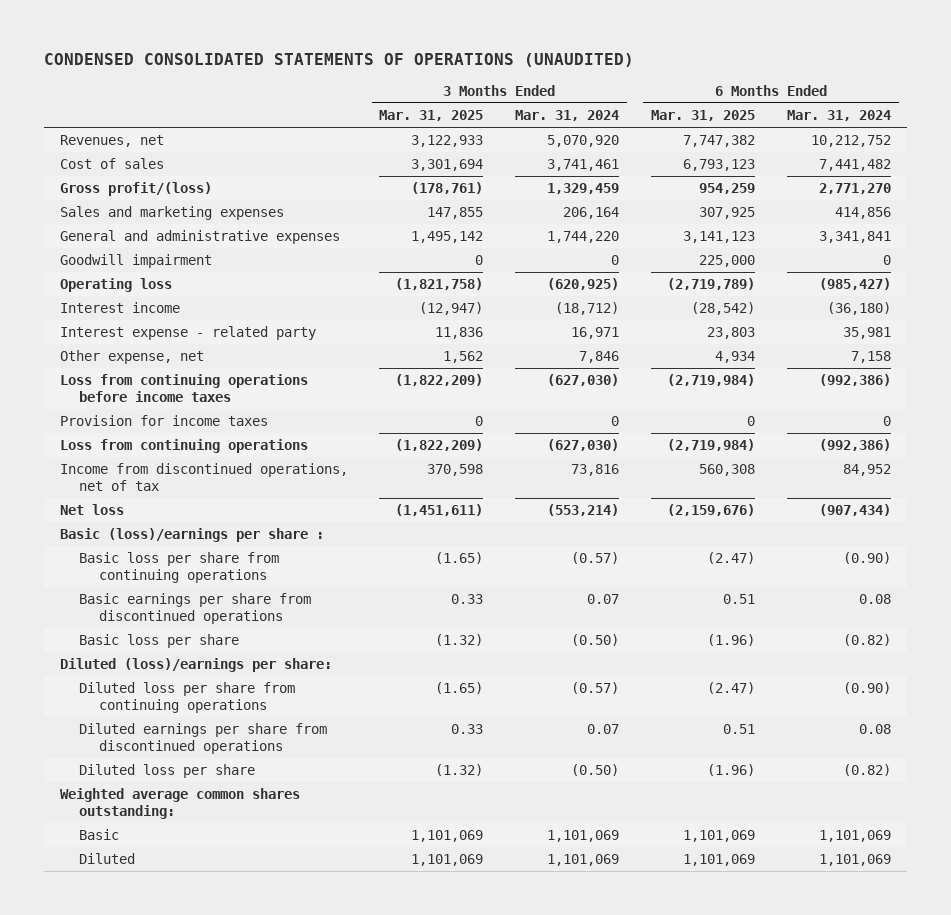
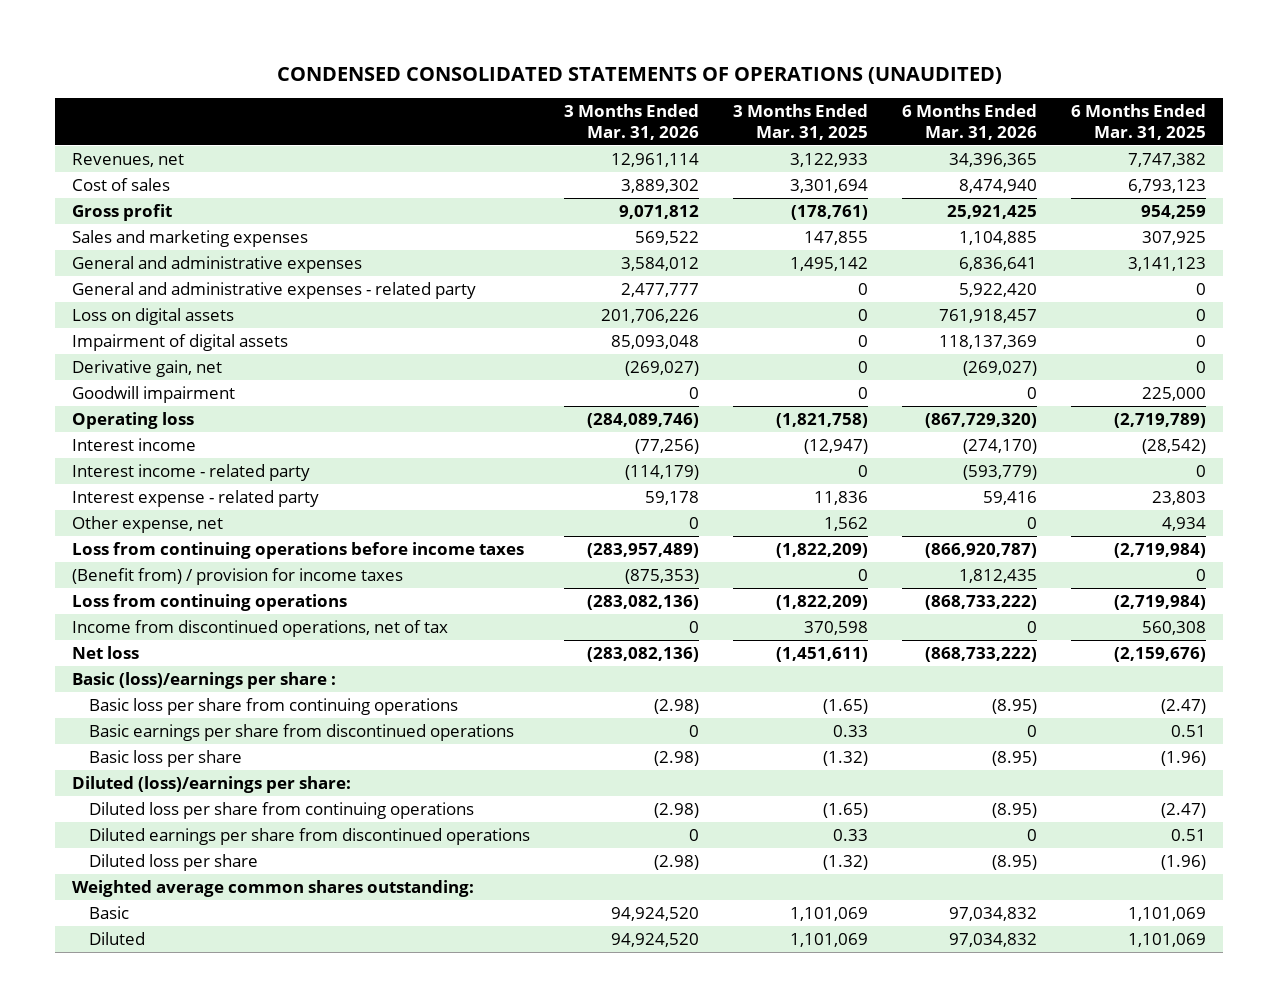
- | 3 Months Ended Mar. 31, 2025 | 3 Months Ended Mar. 31, 2024 | 6 Months Ended Mar. 31, 2025 | 6 Months Ended Mar. 31, 2024
+ | 3 Months Ended Mar. 31, 2026 | 3 Months Ended Mar. 31, 2025 | 6 Months Ended Mar. 31, 2026 | 6 Months Ended Mar. 31, 2025
- Gross profit/(loss) | (178,761) | 1,329,459 | 954,259 | 2,771,270
+ Gross profit | 9,071,812 | (178,761) | 25,921,425 | 954,259
+ General and administrative expenses - related party | 2,477,777 | 0 | 5,922,420 | 0
+ Loss on digital assets | 201,706,226 | 0 | 761,918,457 | 0
+ Impairment of digital assets | 85,093,048 | 0 | 118,137,369 | 0
+ Derivative gain, net | (269,027) | 0 | (269,027) | 0
+ Interest income - related party | (114,179) | 0 | (593,779) | 0
- Provision for income taxes | 0 | 0 | 0 | 0
+ (Benefit from) / provision for income taxes | (875,353) | 0 | 1,812,435 | 0

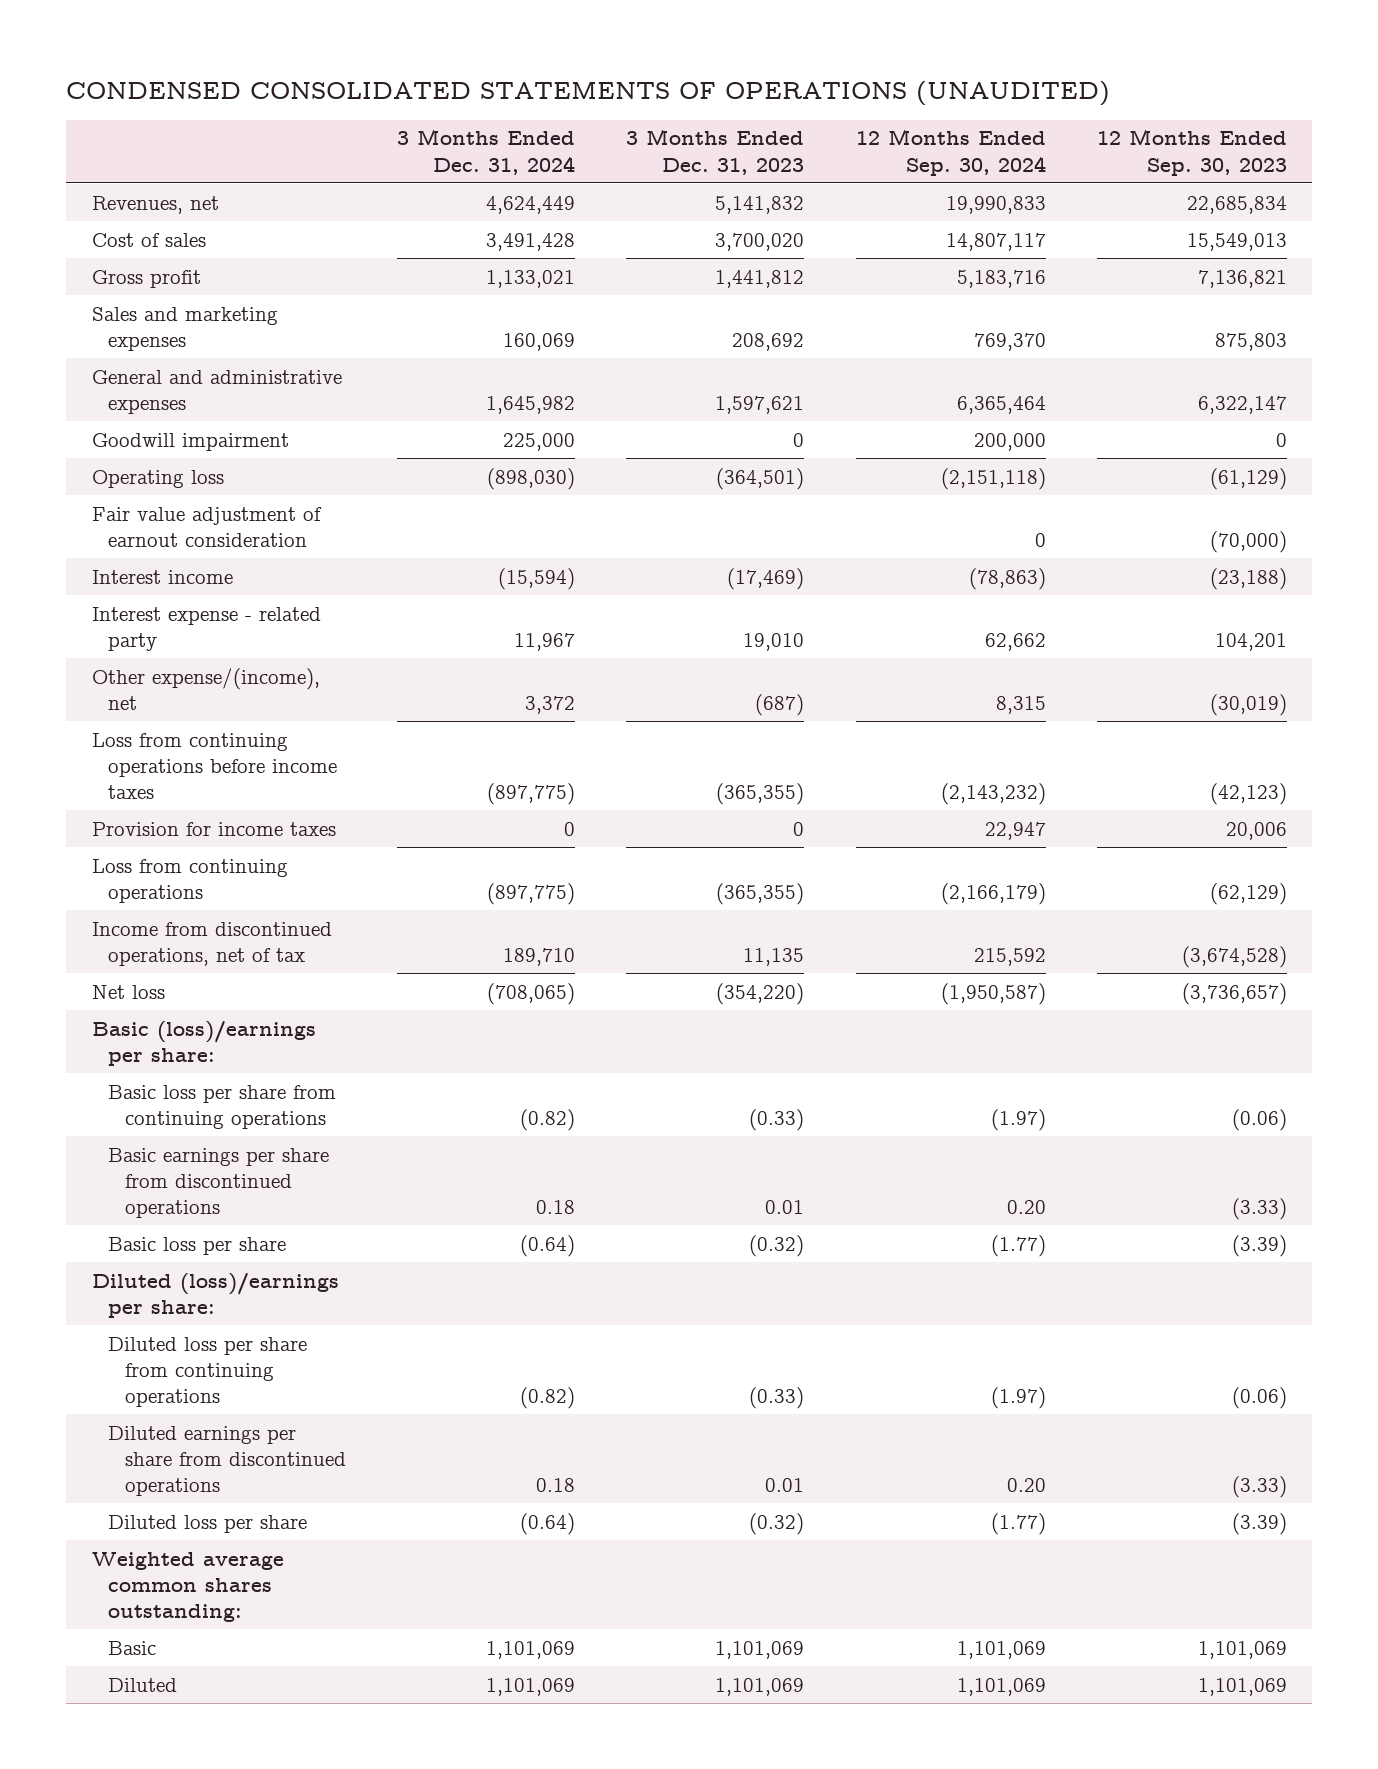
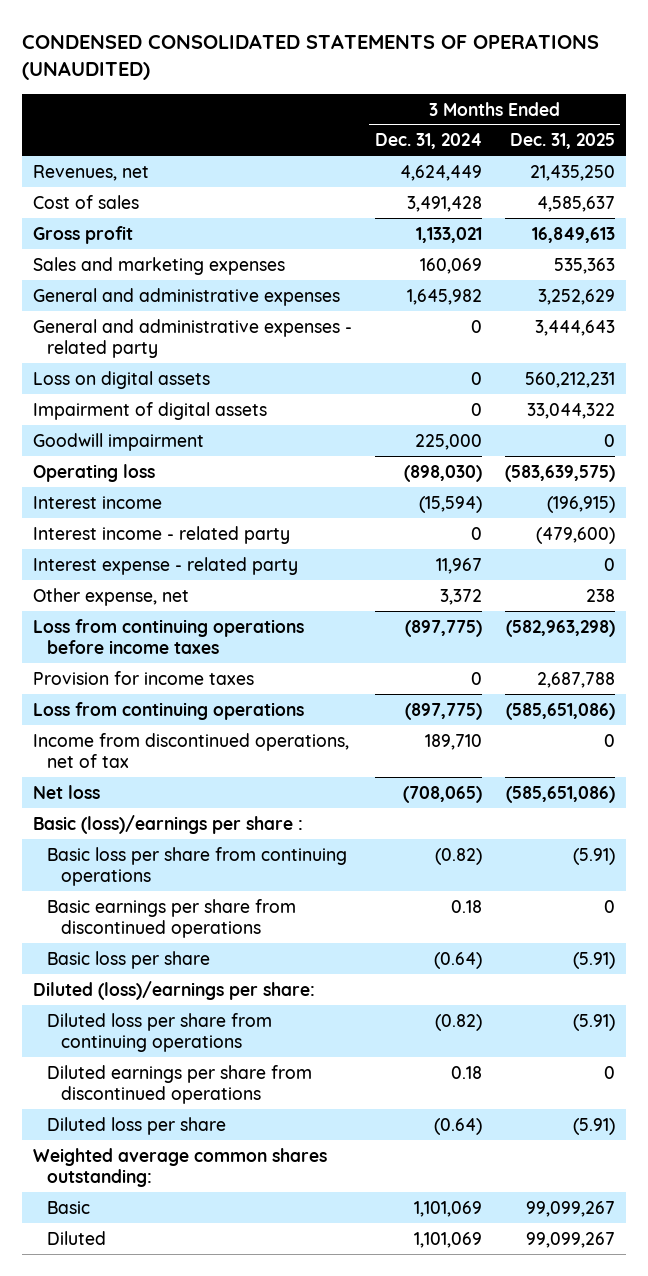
- | 3 Months Ended Dec. 31, 2024 | 3 Months Ended Dec. 31, 2023 | 12 Months Ended Sep. 30, 2024 | 12 Months Ended Sep. 30, 2023
+ | 3 Months Ended Dec. 31, 2024 | 3 Months Ended Dec. 31, 2025
+ General and administrative expenses - related party | 0 | 3,444,643
+ Loss on digital assets | 0 | 560,212,231
+ Impairment of digital assets | 0 | 33,044,322
- Fair value adjustment of earnout consideration | | | 0 | (70,000)
+ Interest income - related party | 0 | (479,600)
- Other expense/(income), net | 3,372 | (687) | 8,315 | (30,019)
+ Other expense, net | 3,372 | 238
- Basic (loss)/earnings per share:
+ Basic (loss)/earnings per share :

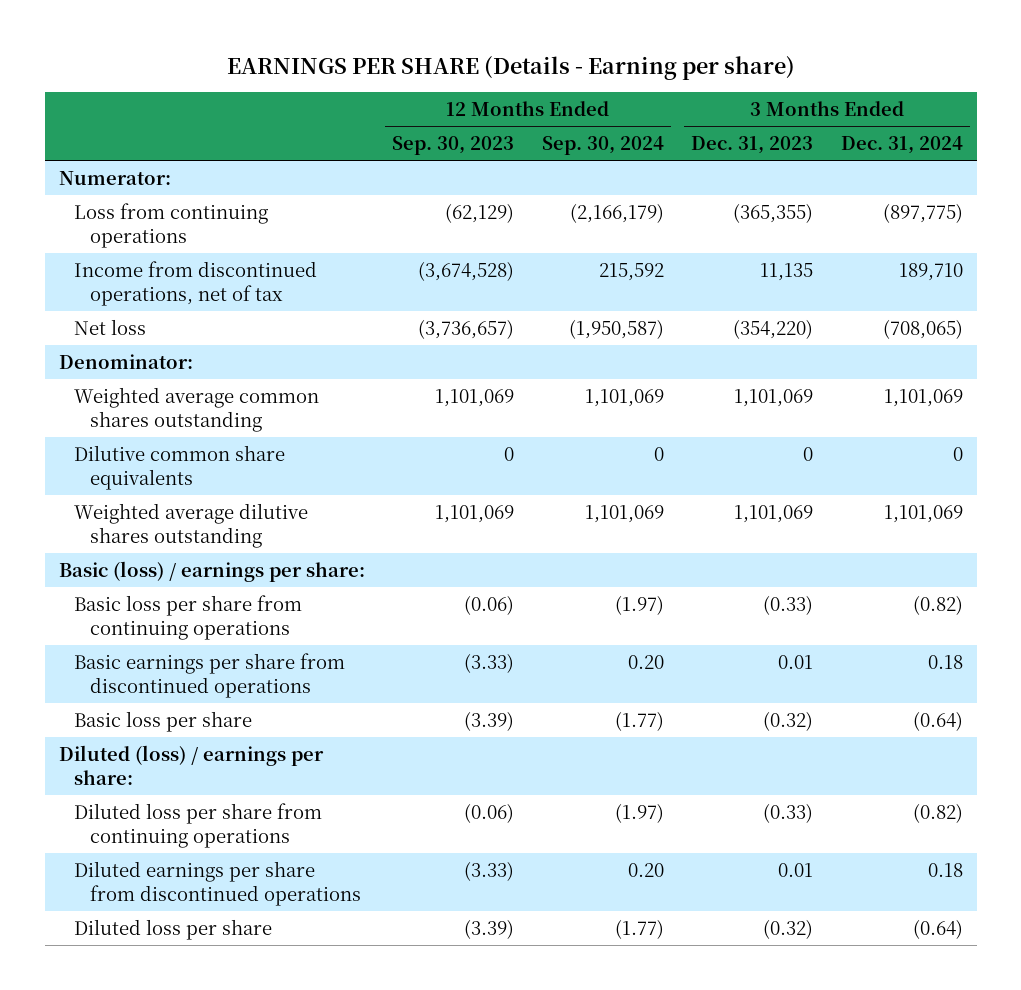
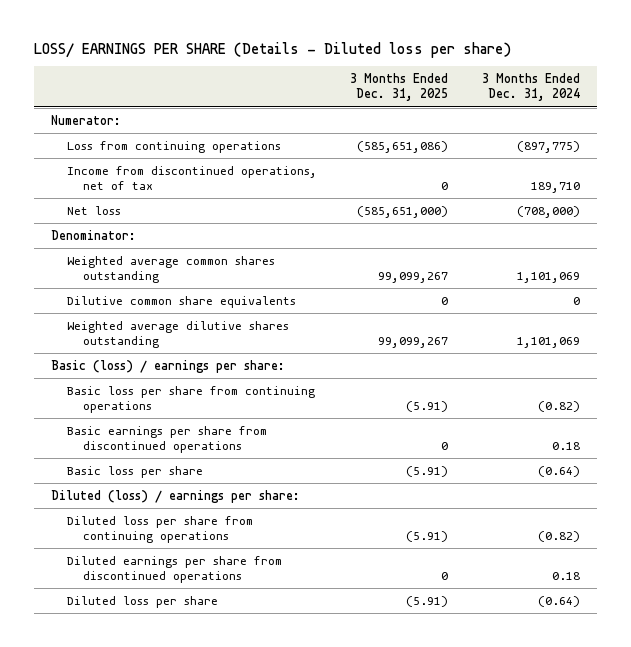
- EARNINGS PER SHARE (Details - Earning per share)
+ LOSS/ EARNINGS PER SHARE (Details - Diluted loss per share)
- | 12 Months Ended Sep. 30, 2023 | 12 Months Ended Sep. 30, 2024 | 3 Months Ended Dec. 31, 2023 | 3 Months Ended Dec. 31, 2024
+ | 3 Months Ended Dec. 31, 2025 | 3 Months Ended Dec. 31, 2024
- Net loss | (3,736,657) | (1,950,587) | (354,220) | (708,065)
+ Net loss | (585,651,000) | (708,000)

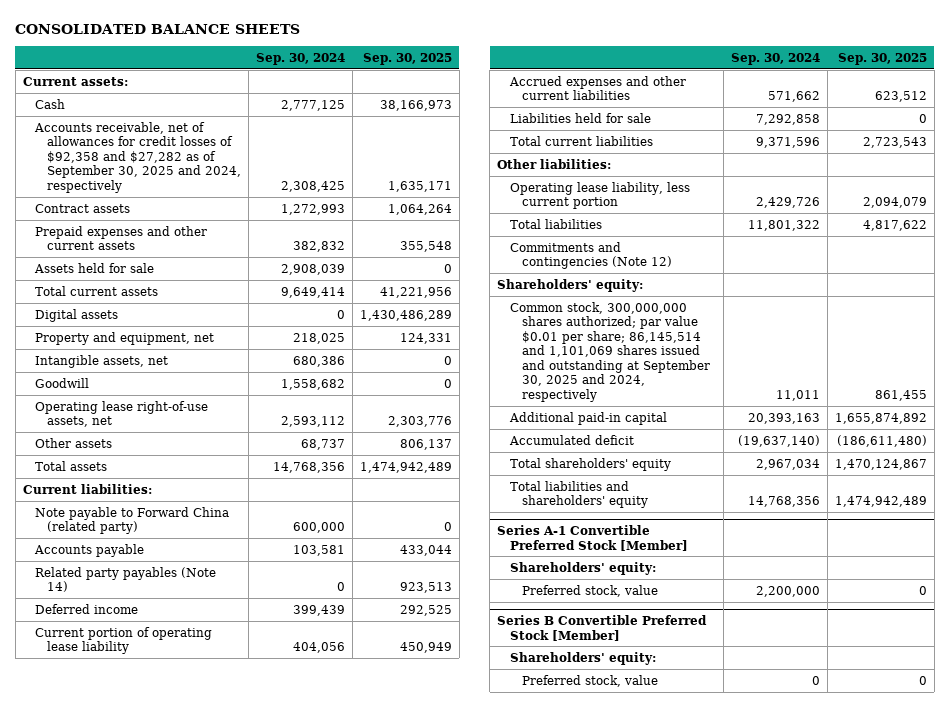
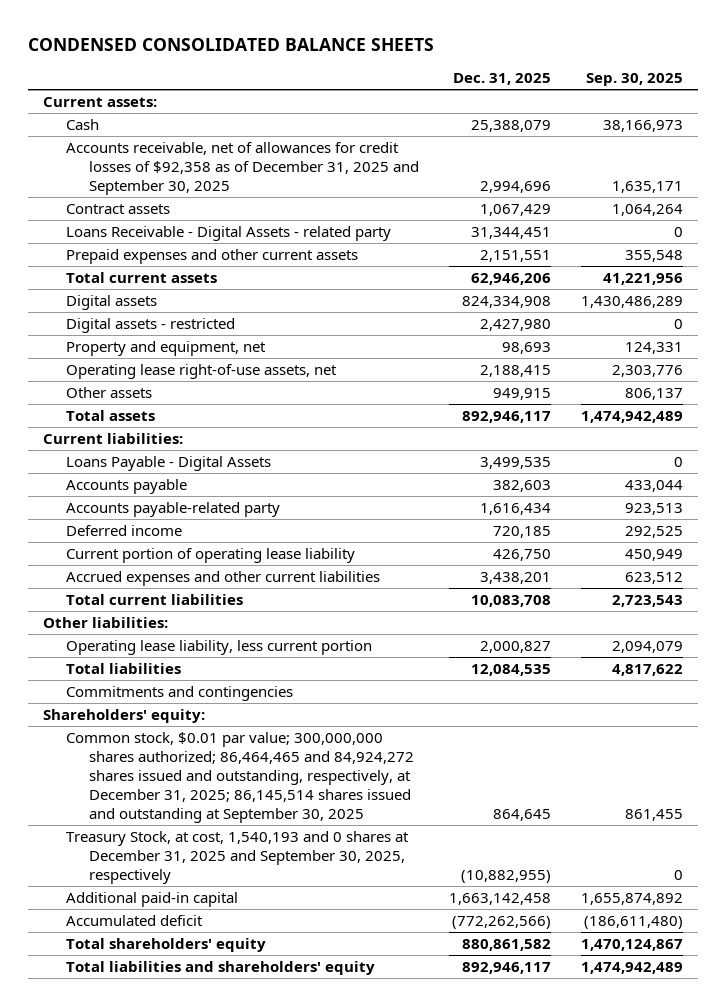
- CONSOLIDATED BALANCE SHEETS
+ CONDENSED CONSOLIDATED BALANCE SHEETS
- | Sep. 30, 2024 | Sep. 30, 2025
+ | Dec. 31, 2025 | Sep. 30, 2025
- Accounts receivable, net of allowances for credit losses of $92,358 and $27,282 as of September 30, 2025 and 2024, respectively | 2,308,425 | 1,635,171
+ Accounts receivable, net of allowances for credit losses of $92,358 as of December 31, 2025 and September 30, 2025 | 2,994,696 | 1,635,171
+ Loans Receivable - Digital Assets - related party | 31,344,451 | 0
- Assets held for sale | 2,908,039 | 0
+ Digital assets - restricted | 2,427,980 | 0
- Intangible assets, net | 680,386 | 0
- Goodwill | 1,558,682 | 0
- Note payable to Forward China (related party) | 600,000 | 0
+ Loans Payable - Digital Assets | 3,499,535 | 0
- Related party payables (Note 14) | 0 | 923,513
+ Accounts payable-related party | 1,616,434 | 923,513
- Liabilities held for sale | 7,292,858 | 0
- Commitments and contingencies (Note 12)
+ Commitments and contingencies
- Common stock, 300,000,000 shares authorized; par value $0.01 per share; 86,145,514 and 1,101,069 shares issued and outstanding at September 30, 2025 and 2024, respectively | 11,011 | 861,455
+ Common stock, $0.01 par value; 300,000,000 shares authorized; 86,464,465 and 84,924,272 shares issued and outstanding, respectively, at December 31, 2025; 86,145,514 shares issued and outstanding at September 30, 2025 | 864,645 | 861,455
+ Treasury Stock, at cost, 1,540,193 and 0 shares at December 31, 2025 and September 30, 2025, respectively | (10,882,955) | 0
- Series A-1 Convertible Preferred Stock [Member]
- Shareholders' equity:
- Preferred stock, value | 2,200,000 | 0
- Series B Convertible Preferred Stock [Member]
- Shareholders' equity:
- Preferred stock, value | 0 | 0

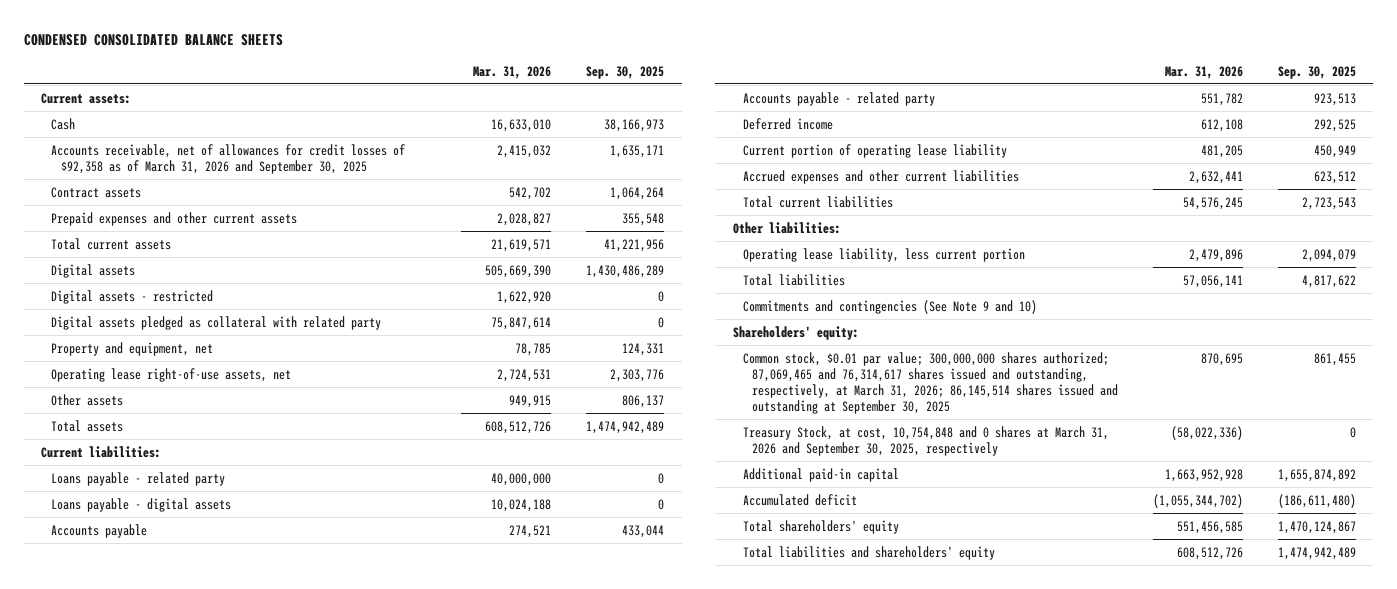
- | Dec. 31, 2025 | Sep. 30, 2025
+ | Mar. 31, 2026 | Sep. 30, 2025
- Accounts receivable, net of allowances for credit losses of $92,358 as of December 31, 2025 and September 30, 2025 | 2,994,696 | 1,635,171
+ Accounts receivable, net of allowances for credit losses of $92,358 as of March 31, 2026 and September 30, 2025 | 2,415,032 | 1,635,171
- Loans Receivable - Digital Assets - related party | 31,344,451 | 0
+ Digital assets pledged as collateral with related party | 75,847,614 | 0
- Loans Payable - Digital Assets | 3,499,535 | 0
+ Loans payable - related party | 40,000,000 | 0
+ Loans payable - digital assets | 10,024,188 | 0
- Accounts payable-related party | 1,616,434 | 923,513
+ Accounts payable - related party | 551,782 | 923,513
- Commitments and contingencies
+ Commitments and contingencies (See Note 9 and 10)
- Common stock, $0.01 par value; 300,000,000 shares authorized; 86,464,465 and 84,924,272 shares issued and outstanding, respectively, at December 31, 2025; 86,145,514 shares issued and outstanding at September 30, 2025 | 864,645 | 861,455
- Treasury Stock, at cost, 1,540,193 and 0 shares at December 31, 2025 and September 30, 2025, respectively | (10,882,955) | 0
+ Common stock, $0.01 par value; 300,000,000 shares authorized; 87,069,465 and 76,314,617 shares issued and outstanding, respectively, at March 31, 2026; 86,145,514 shares issued and outstanding at September 30, 2025 | 870,695 | 861,455
+ Treasury Stock, at cost, 10,754,848 and 0 shares at March 31, 2026 and September 30, 2025, respectively | (58,022,336) | 0

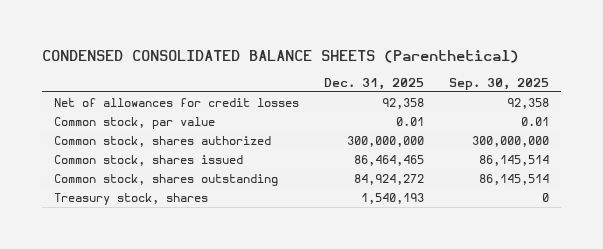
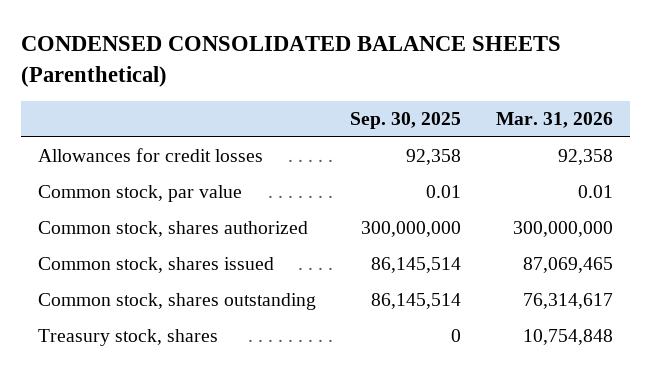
- | Dec. 31, 2025 | Sep. 30, 2025
+ | Sep. 30, 2025 | Mar. 31, 2026
- Net of allowances for credit losses | 92,358 | 92,358
+ Allowances for credit losses | 92,358 | 92,358

